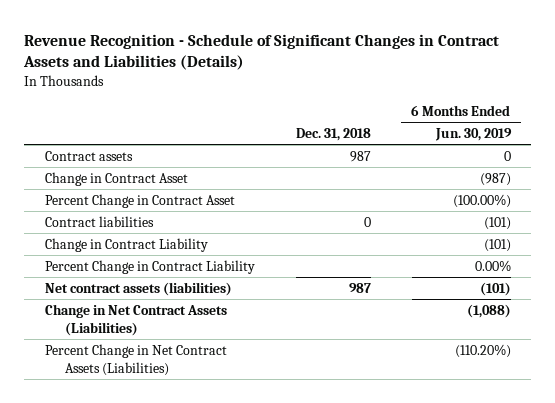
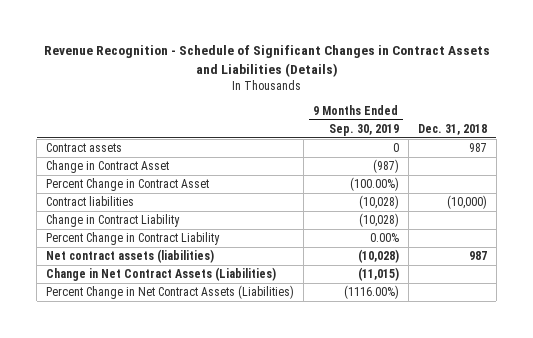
- | Dec. 31, 2018 | 6 Months Ended Jun. 30, 2019
+ | 9 Months Ended Sep. 30, 2019 | Dec. 31, 2018
- Contract liabilities | 0 | (101)
+ Contract liabilities | (10,028) | (10,000)

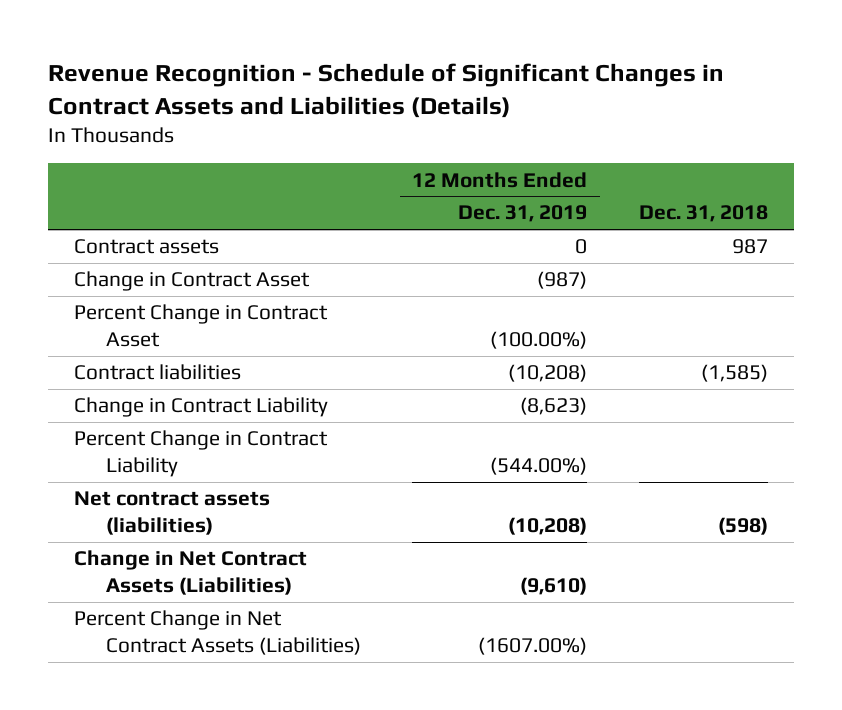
- | 9 Months Ended Sep. 30, 2019 | Dec. 31, 2018
+ | 12 Months Ended Dec. 31, 2019 | Dec. 31, 2018
- Contract liabilities | (10,028) | (10,000)
+ Contract liabilities | (10,208) | (1,585)
- Net contract assets (liabilities) | (10,028) | 987
+ Net contract assets (liabilities) | (10,208) | (598)

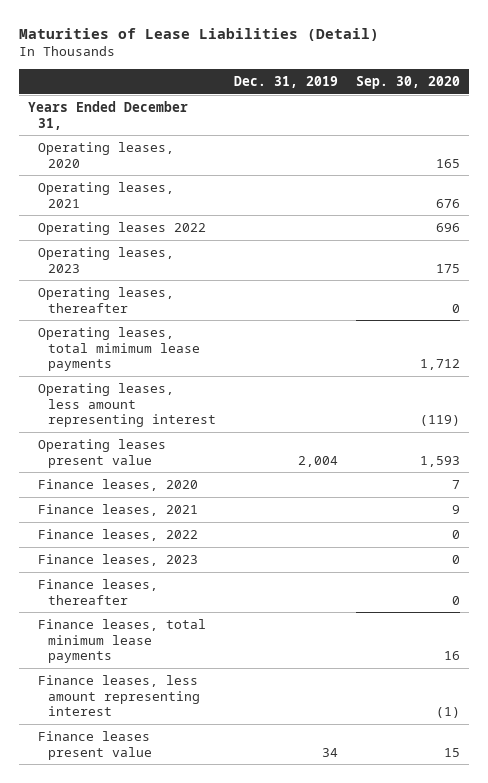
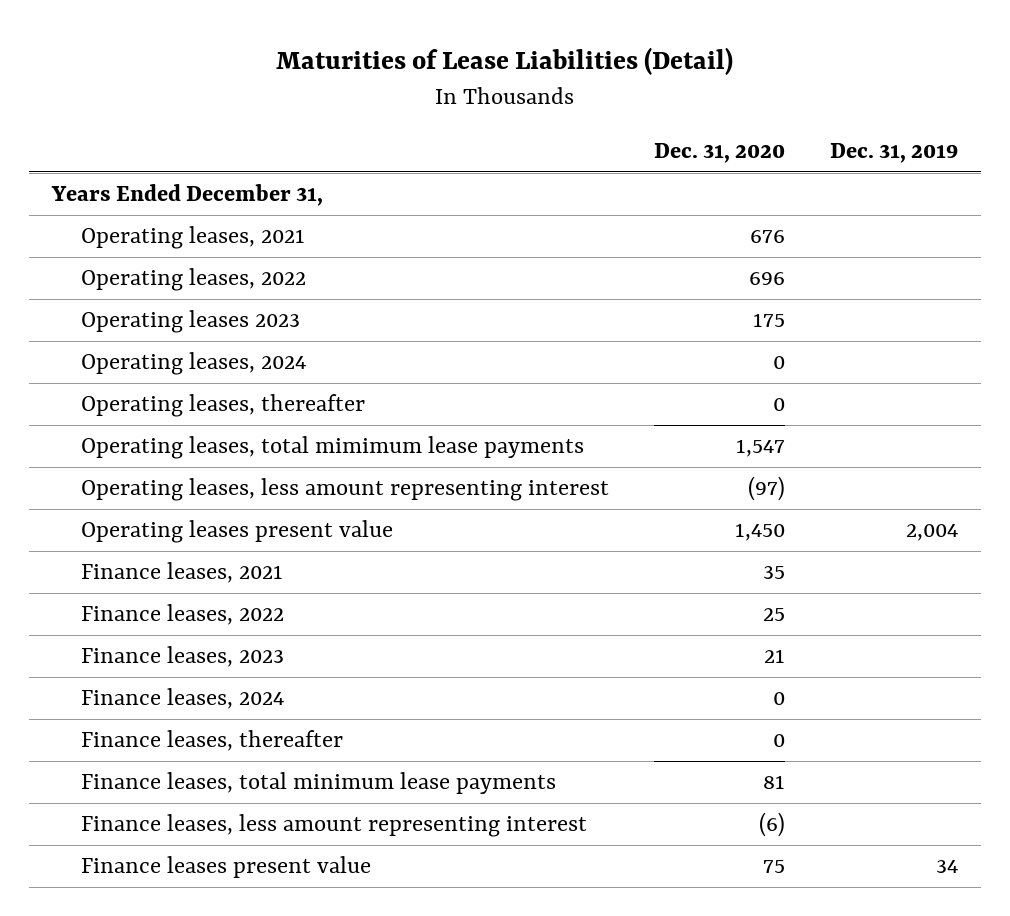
- | Dec. 31, 2019 | Sep. 30, 2020
+ | Dec. 31, 2020 | Dec. 31, 2019
- Operating leases, 2020 | | 165
- Operating leases 2022 | | 696
- Operating leases, 2023 | | 175
+ Operating leases, 2022 | 696 |
+ Operating leases 2023 | 175 |
+ Operating leases, 2024 | 0 |
- Finance leases, 2020 | | 7
+ Finance leases, 2024 | 0 |

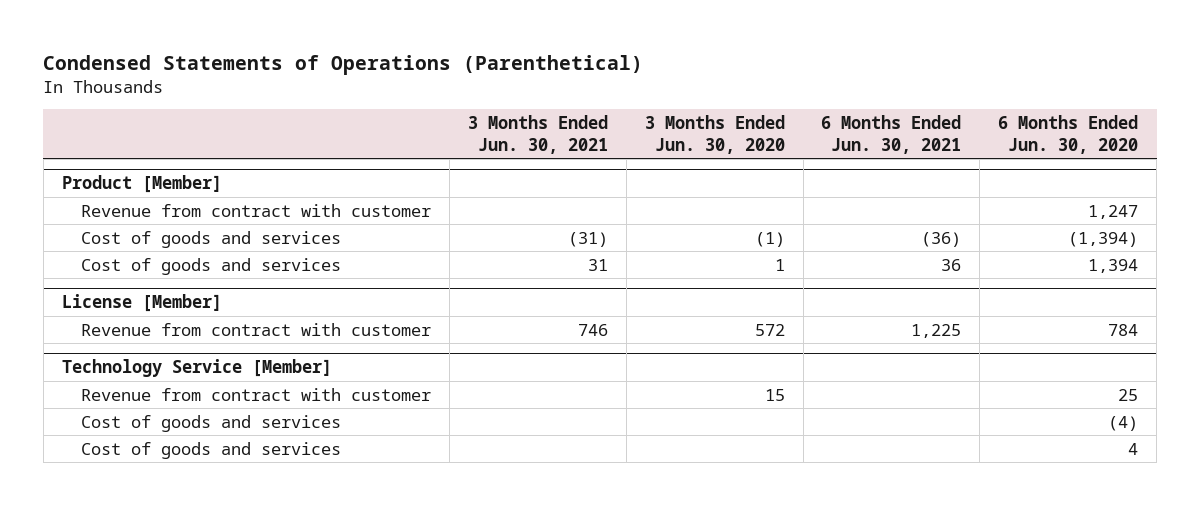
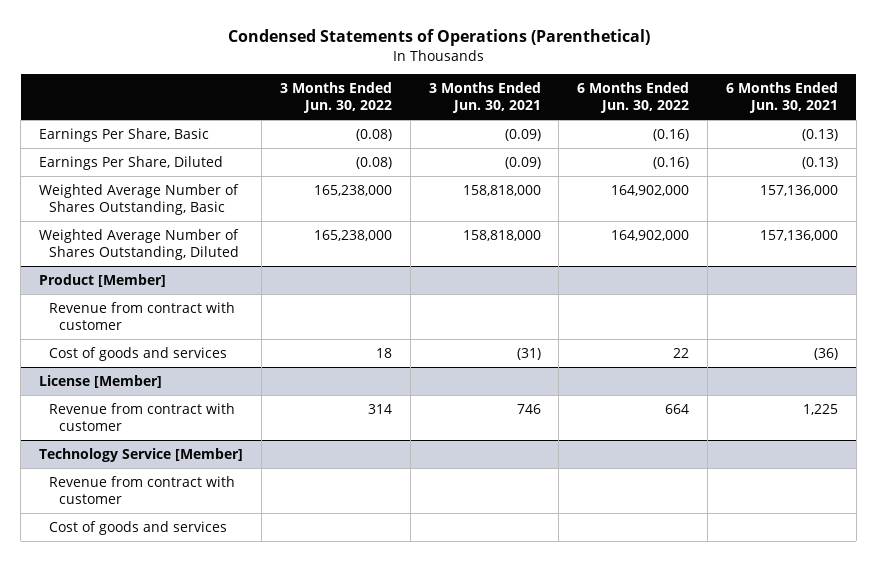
- | 3 Months Ended Jun. 30, 2021 | 3 Months Ended Jun. 30, 2020 | 6 Months Ended Jun. 30, 2021 | 6 Months Ended Jun. 30, 2020
+ | 3 Months Ended Jun. 30, 2022 | 3 Months Ended Jun. 30, 2021 | 6 Months Ended Jun. 30, 2022 | 6 Months Ended Jun. 30, 2021
+ Earnings Per Share, Basic | (0.08) | (0.09) | (0.16) | (0.13)
+ Earnings Per Share, Diluted | (0.08) | (0.09) | (0.16) | (0.13)
+ Weighted Average Number of Shares Outstanding, Basic | 165,238,000 | 158,818,000 | 164,902,000 | 157,136,000
+ Weighted Average Number of Shares Outstanding, Diluted | 165,238,000 | 158,818,000 | 164,902,000 | 157,136,000
@ Product [Member]
- Cost of goods and services | 31 | 1 | 36 | 1,394
@ Technology Service [Member]
- Cost of goods and services | | | | 4

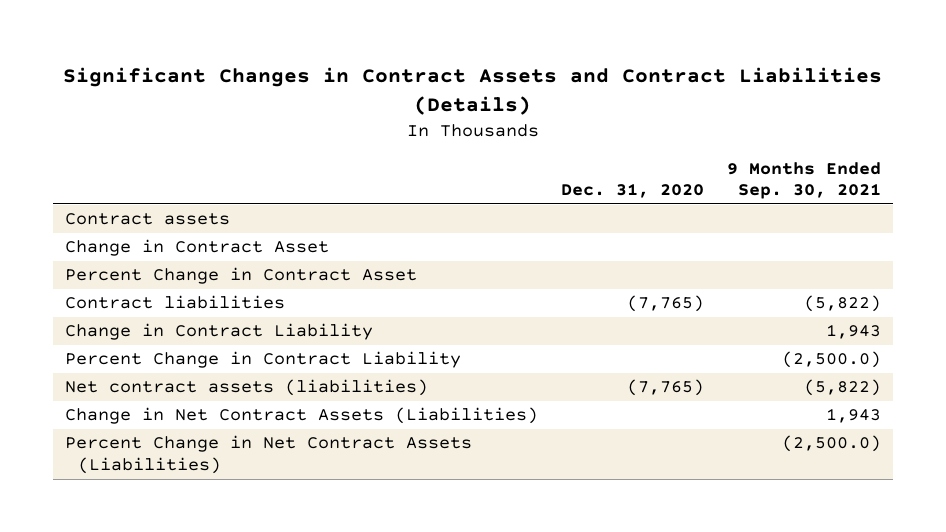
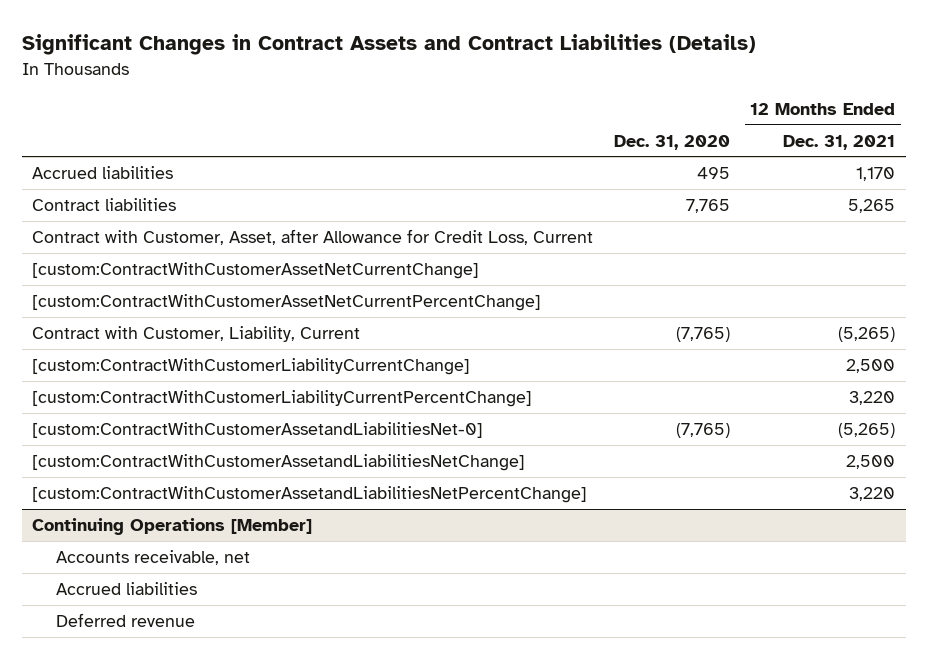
- | Dec. 31, 2020 | 9 Months Ended Sep. 30, 2021
+ | Dec. 31, 2020 | 12 Months Ended Dec. 31, 2021
- Contract assets
- Change in Contract Asset
- Percent Change in Contract Asset
- Contract liabilities | (7,765) | (5,822)
- Change in Contract Liability | | 1,943
- Percent Change in Contract Liability | | (2,500.0)
- Net contract assets (liabilities) | (7,765) | (5,822)
- Change in Net Contract Assets (Liabilities) | | 1,943
- Percent Change in Net Contract Assets (Liabilities) | | (2,500.0)
+ Accrued liabilities | 495 | 1,170
+ Contract liabilities | 7,765 | 5,265
+ Contract with Customer, Asset, after Allowance for Credit Loss, Current
+ [custom:ContractWithCustomerAssetNetCurrentChange]
+ [custom:ContractWithCustomerAssetNetCurrentPercentChange]
+ Contract with Customer, Liability, Current | (7,765) | (5,265)
+ [custom:ContractWithCustomerLiabilityCurrentChange] | | 2,500
+ [custom:ContractWithCustomerLiabilityCurrentPercentChange] | | 3,220
+ [custom:ContractWithCustomerAssetandLiabilitiesNet-0] | (7,765) | (5,265)
+ [custom:ContractWithCustomerAssetandLiabilitiesNetChange] | | 2,500
+ [custom:ContractWithCustomerAssetandLiabilitiesNetPercentChange] | | 3,220
+ Continuing Operations [Member]
+ Accounts receivable, net
+ Accrued liabilities
+ Deferred revenue

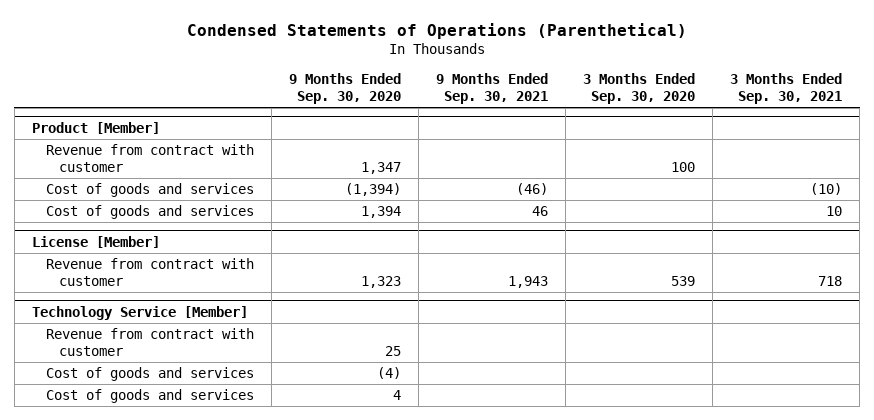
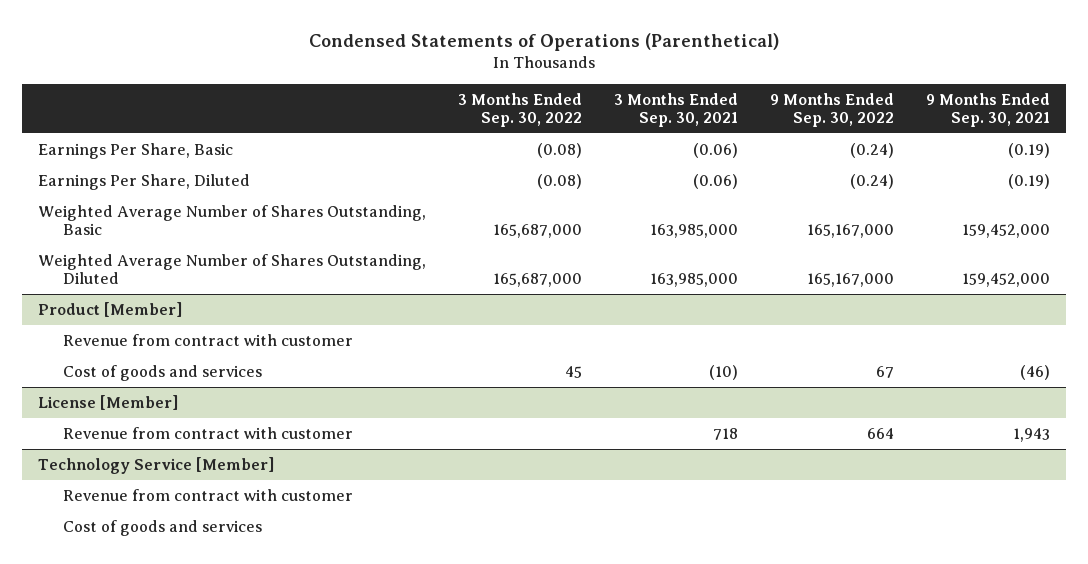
- | 9 Months Ended Sep. 30, 2020 | 9 Months Ended Sep. 30, 2021 | 3 Months Ended Sep. 30, 2020 | 3 Months Ended Sep. 30, 2021
+ | 3 Months Ended Sep. 30, 2022 | 3 Months Ended Sep. 30, 2021 | 9 Months Ended Sep. 30, 2022 | 9 Months Ended Sep. 30, 2021
+ Earnings Per Share, Basic | (0.08) | (0.06) | (0.24) | (0.19)
+ Earnings Per Share, Diluted | (0.08) | (0.06) | (0.24) | (0.19)
+ Weighted Average Number of Shares Outstanding, Basic | 165,687,000 | 163,985,000 | 165,167,000 | 159,452,000
+ Weighted Average Number of Shares Outstanding, Diluted | 165,687,000 | 163,985,000 | 165,167,000 | 159,452,000
@ Product [Member]
- Cost of goods and services | 1,394 | 46 | | 10
@ Technology Service [Member]
- Cost of goods and services | 4 | | |

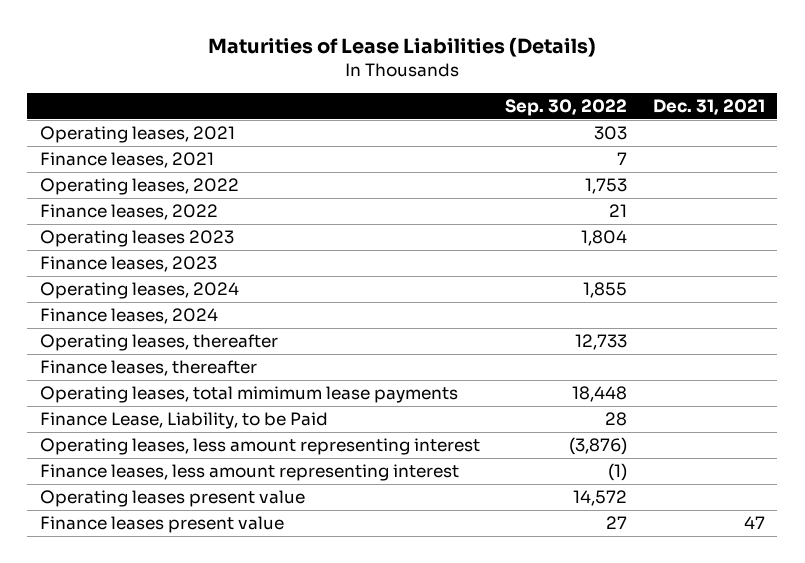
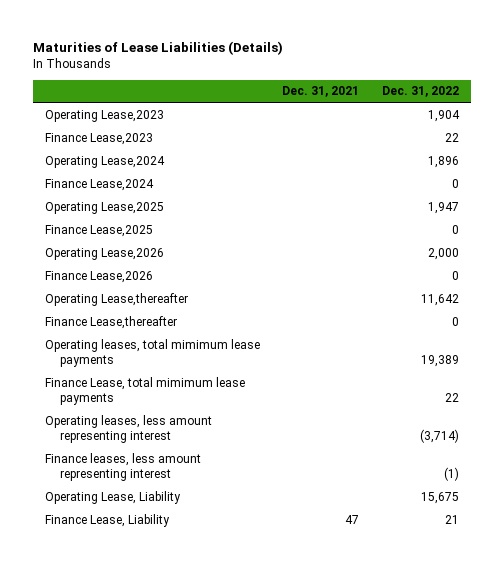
- | Sep. 30, 2022 | Dec. 31, 2021
+ | Dec. 31, 2021 | Dec. 31, 2022
- Operating leases, 2021 | 303 |
- Finance leases, 2021 | 7 |
- Operating leases, 2022 | 1,753 |
- Finance leases, 2022 | 21 |
- Operating leases 2023 | 1,804 |
- Finance leases, 2023
- Operating leases, 2024 | 1,855 |
- Finance leases, 2024
- Operating leases, thereafter | 12,733 |
- Finance leases, thereafter
+ Operating Lease,2023 | | 1,904
+ Finance Lease,2023 | | 22
+ Operating Lease,2024 | | 1,896
+ Finance Lease,2024 | | 0
+ Operating Lease,2025 | | 1,947
+ Finance Lease,2025 | | 0
+ Operating Lease,2026 | | 2,000
+ Finance Lease,2026 | | 0
+ Operating Lease,thereafter | | 11,642
+ Finance Lease,thereafter | | 0
- Finance Lease, Liability, to be Paid | 28 |
+ Finance Lease, total mimimum lease payments | | 22
- Operating leases present value | 14,572 |
- Finance leases present value | 27 | 47
+ Operating Lease, Liability | | 15,675
+ Finance Lease, Liability | 47 | 21

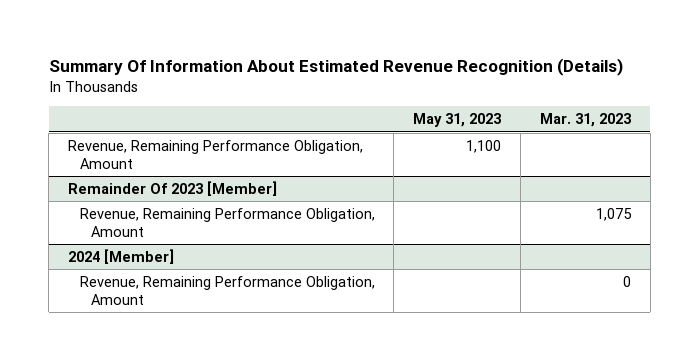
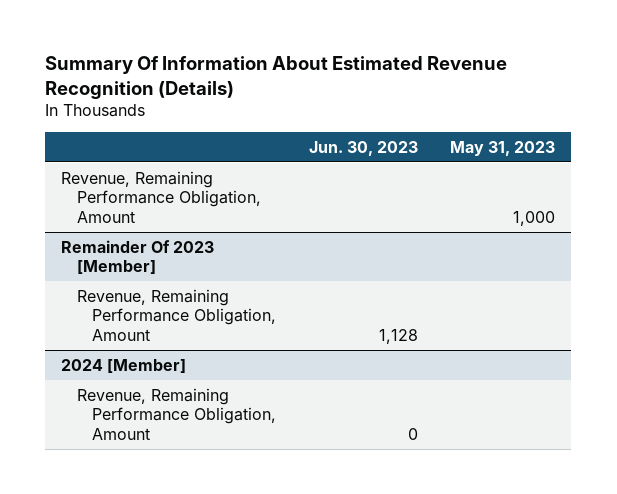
- | May 31, 2023 | Mar. 31, 2023
+ | Jun. 30, 2023 | May 31, 2023
- Revenue, Remaining Performance Obligation, Amount | 1,100 |
+ Revenue, Remaining Performance Obligation, Amount | | 1,000

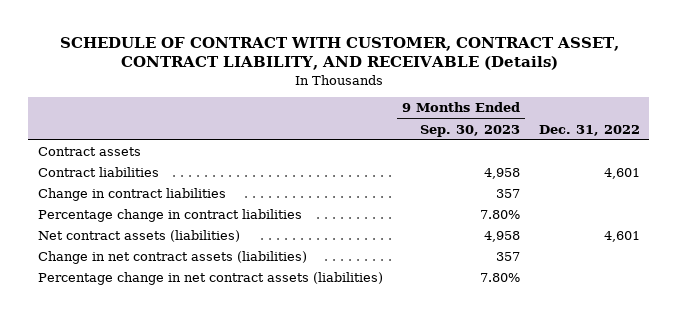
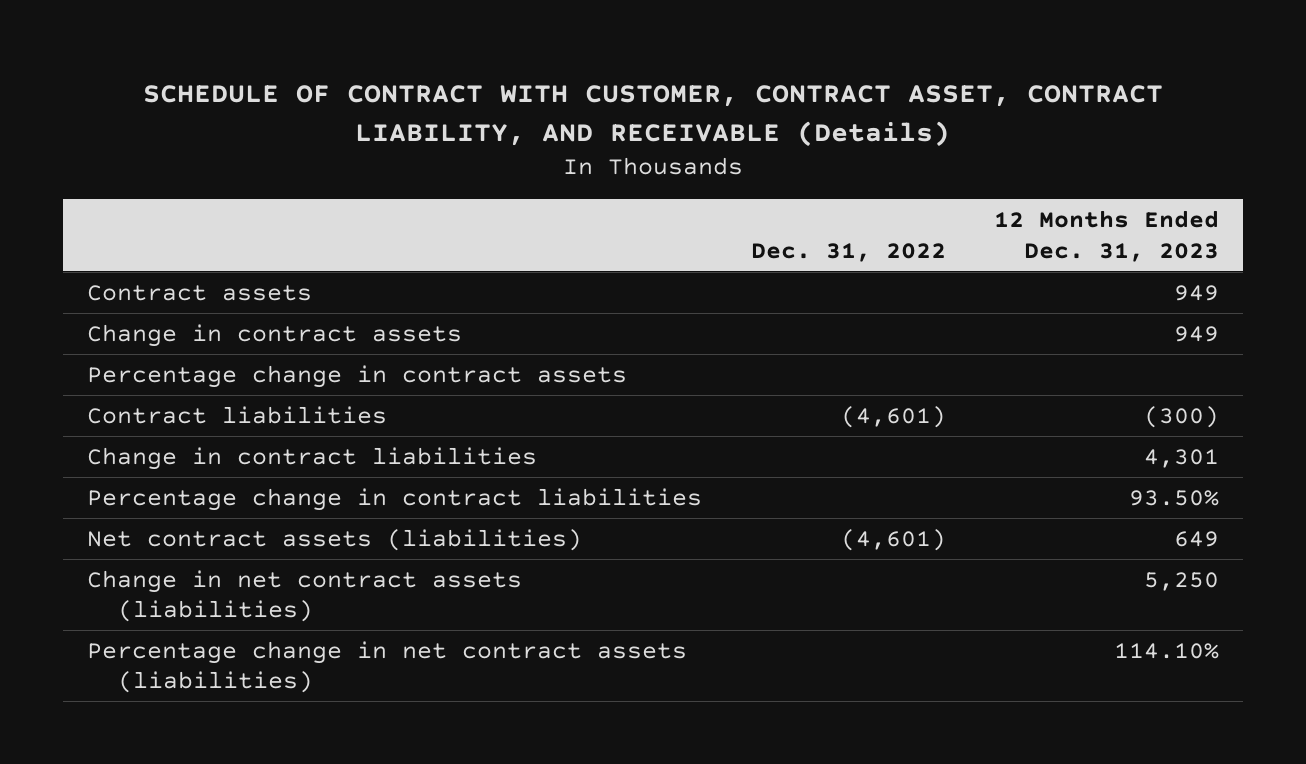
- | 9 Months Ended Sep. 30, 2023 | Dec. 31, 2022
+ | Dec. 31, 2022 | 12 Months Ended Dec. 31, 2023
- Contract liabilities | 4,958 | 4,601
+ Change in contract assets | | 949
+ Percentage change in contract assets
+ Contract liabilities | (4,601) | (300)
- Net contract assets (liabilities) | 4,958 | 4,601
+ Net contract assets (liabilities) | (4,601) | 649

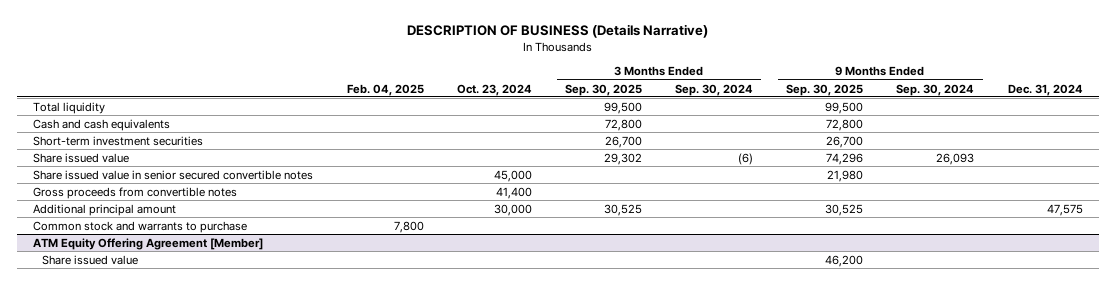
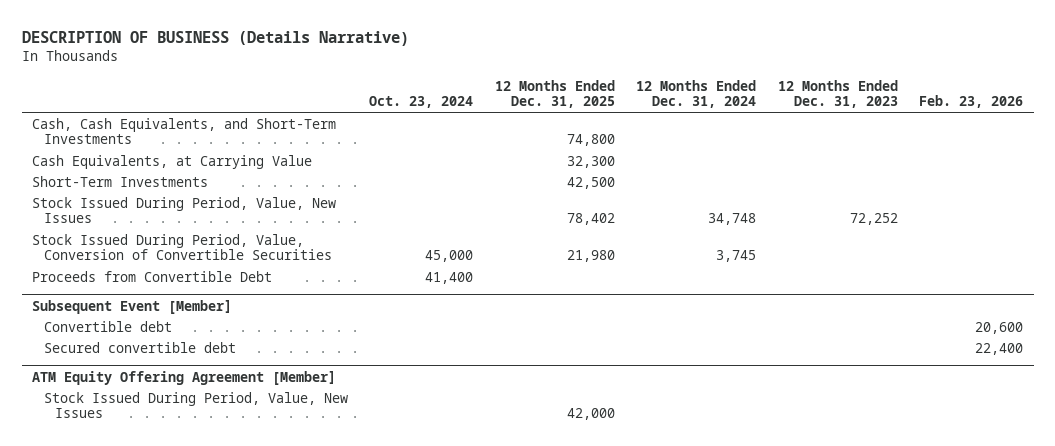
- | Feb. 04, 2025 | Oct. 23, 2024 | 3 Months Ended Sep. 30, 2025 | 3 Months Ended Sep. 30, 2024 | 9 Months Ended Sep. 30, 2025 | 9 Months Ended Sep. 30, 2024 | Dec. 31, 2024
+ | Oct. 23, 2024 | 12 Months Ended Dec. 31, 2025 | 12 Months Ended Dec. 31, 2024 | 12 Months Ended Dec. 31, 2023 | Feb. 23, 2026
- Total liquidity | | | 99,500 | | 99,500 | |
- Cash and cash equivalents | | | 72,800 | | 72,800 | |
- Short-term investment securities | | | 26,700 | | 26,700 | |
- Share issued value | | | 29,302 | (6) | 74,296 | 26,093 |
- Share issued value in senior secured convertible notes | | 45,000 | | | 21,980 | |
- Gross proceeds from convertible notes | | 41,400 | | | | |
- Additional principal amount | | 30,000 | 30,525 | | 30,525 | | 47,575
- Common stock and warrants to purchase | 7,800 | | | | | |
+ Cash, Cash Equivalents, and Short-Term Investments | | 74,800 | | |
+ Cash Equivalents, at Carrying Value | | 32,300 | | |
+ Short-Term Investments | | 42,500 | | |
+ Stock Issued During Period, Value, New Issues | | 78,402 | 34,748 | 72,252 |
+ Stock Issued During Period, Value, Conversion of Convertible Securities | 45,000 | 21,980 | 3,745 | |
+ Proceeds from Convertible Debt | 41,400 | | | |
+ Subsequent Event [Member]
+ Convertible debt | | | | | 20,600
+ Secured convertible debt | | | | | 22,400
@ ATM Equity Offering Agreement [Member]
- Share issued value | | | | | 46,200 | |
+ Stock Issued During Period, Value, New Issues | | 42,000 | | |

